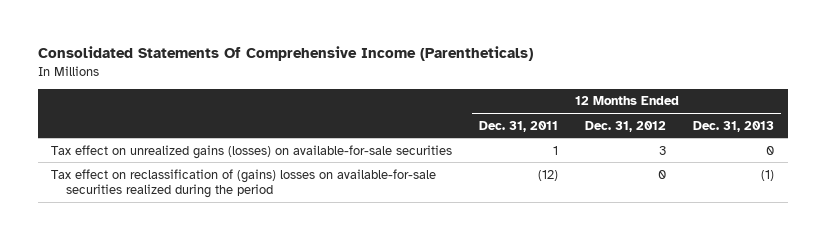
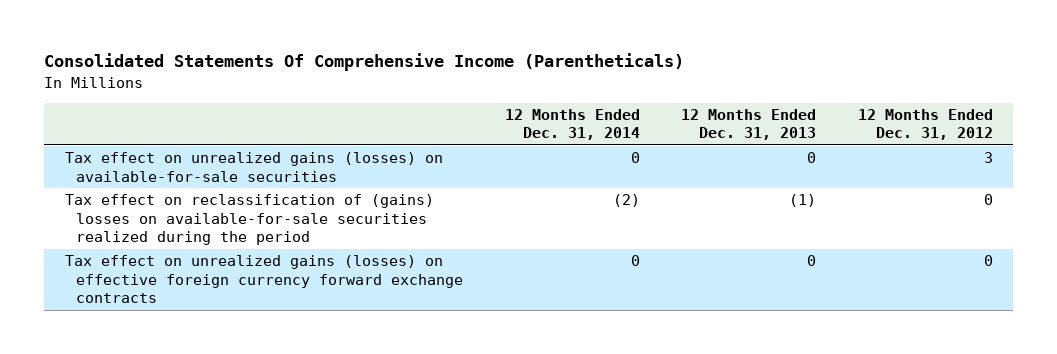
- | 12 Months Ended Dec. 31, 2011 | 12 Months Ended Dec. 31, 2012 | 12 Months Ended Dec. 31, 2013
+ | 12 Months Ended Dec. 31, 2014 | 12 Months Ended Dec. 31, 2013 | 12 Months Ended Dec. 31, 2012
+ Tax effect on unrealized gains (losses) on effective foreign currency forward exchange contracts | 0 | 0 | 0

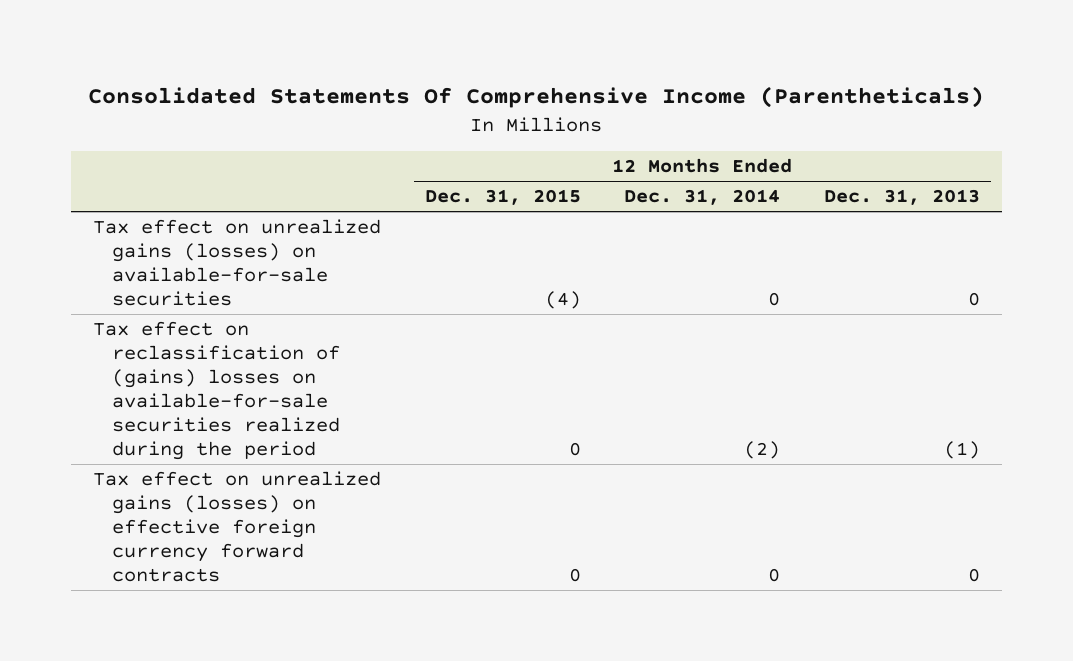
- | 12 Months Ended Dec. 31, 2014 | 12 Months Ended Dec. 31, 2013 | 12 Months Ended Dec. 31, 2012
+ | 12 Months Ended Dec. 31, 2015 | 12 Months Ended Dec. 31, 2014 | 12 Months Ended Dec. 31, 2013
- Tax effect on unrealized gains (losses) on effective foreign currency forward exchange contracts | 0 | 0 | 0
+ Tax effect on unrealized gains (losses) on effective foreign currency forward contracts | 0 | 0 | 0

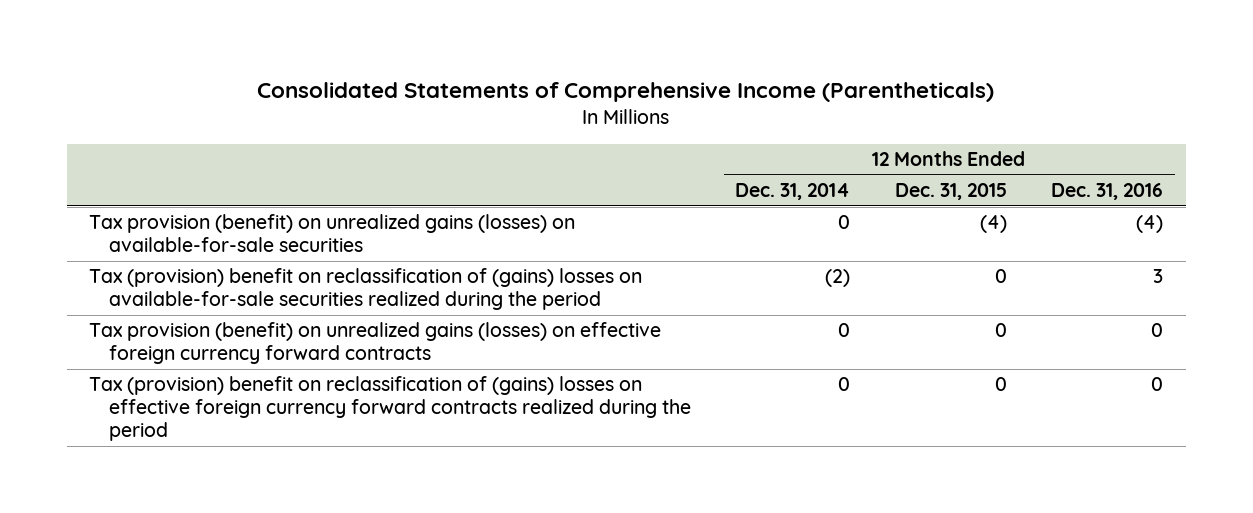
- Consolidated Statements Of Comprehensive Income (Parentheticals)
+ Consolidated Statements of Comprehensive Income (Parentheticals)
- | 12 Months Ended Dec. 31, 2015 | 12 Months Ended Dec. 31, 2014 | 12 Months Ended Dec. 31, 2013
+ | 12 Months Ended Dec. 31, 2014 | 12 Months Ended Dec. 31, 2015 | 12 Months Ended Dec. 31, 2016
- Tax effect on unrealized gains (losses) on available-for-sale securities | (4) | 0 | 0
- Tax effect on reclassification of (gains) losses on available-for-sale securities realized during the period | 0 | (2) | (1)
- Tax effect on unrealized gains (losses) on effective foreign currency forward contracts | 0 | 0 | 0
+ Tax provision (benefit) on unrealized gains (losses) on available-for-sale securities | 0 | (4) | (4)
+ Tax (provision) benefit on reclassification of (gains) losses on available-for-sale securities realized during the period | (2) | 0 | 3
+ Tax provision (benefit) on unrealized gains (losses) on effective foreign currency forward contracts | 0 | 0 | 0
+ Tax (provision) benefit on reclassification of (gains) losses on effective foreign currency forward contracts realized during the period | 0 | 0 | 0

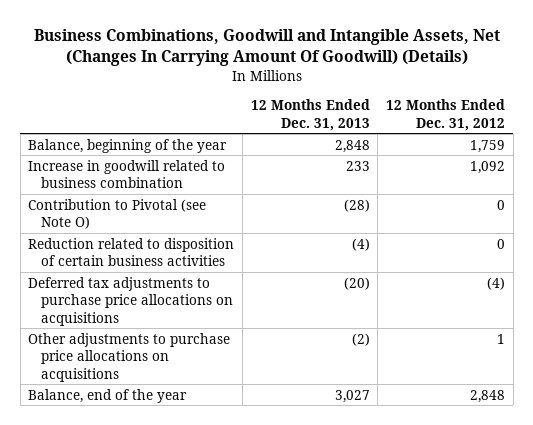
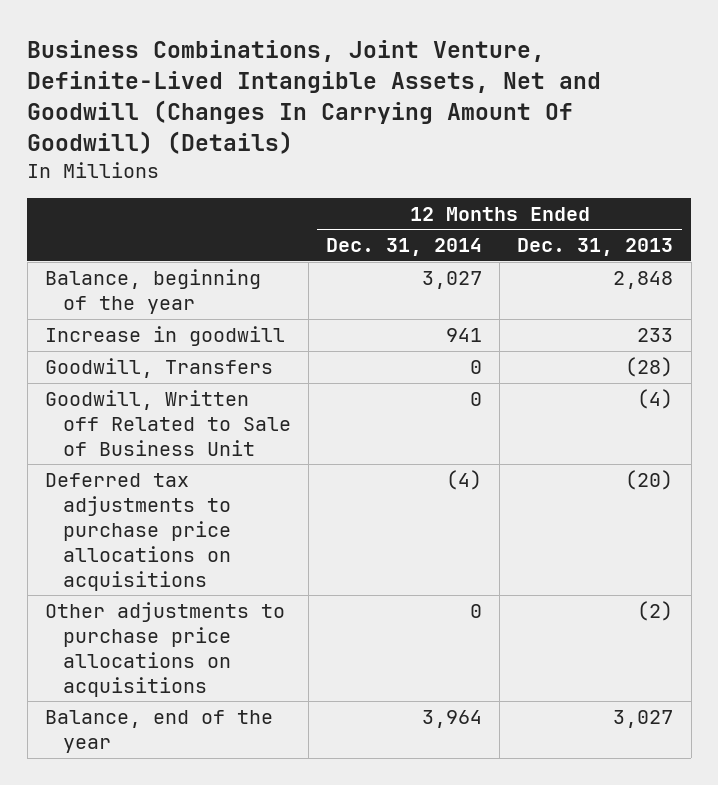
- Business Combinations, Goodwill and Intangible Assets, Net (Changes In Carrying Amount Of Goodwill) (Details)
+ Business Combinations, Joint Venture, Definite-Lived Intangible Assets, Net and Goodwill (Changes In Carrying Amount Of Goodwill) (Details)
- | 12 Months Ended Dec. 31, 2013 | 12 Months Ended Dec. 31, 2012
+ | 12 Months Ended Dec. 31, 2014 | 12 Months Ended Dec. 31, 2013
- Increase in goodwill related to business combination | 233 | 1,092
- Contribution to Pivotal (see Note O) | (28) | 0
- Reduction related to disposition of certain business activities | (4) | 0
+ Increase in goodwill | 941 | 233
+ Goodwill, Transfers | 0 | (28)
+ Goodwill, Written off Related to Sale of Business Unit | 0 | (4)

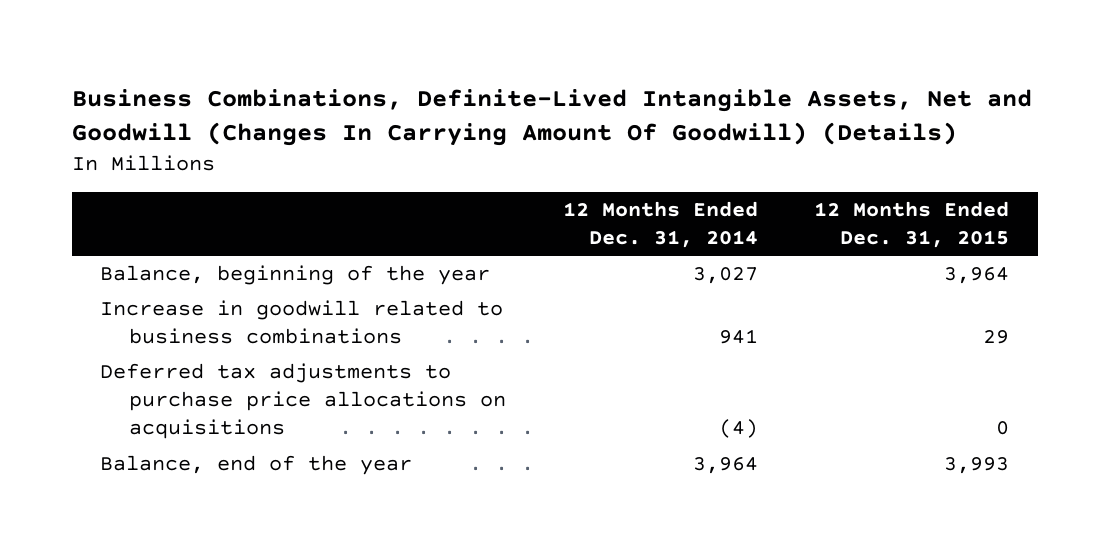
- Business Combinations, Joint Venture, Definite-Lived Intangible Assets, Net and Goodwill (Changes In Carrying Amount Of Goodwill) (Details)
+ Business Combinations, Definite-Lived Intangible Assets, Net and Goodwill (Changes In Carrying Amount Of Goodwill) (Details)
- | 12 Months Ended Dec. 31, 2014 | 12 Months Ended Dec. 31, 2013
+ | 12 Months Ended Dec. 31, 2014 | 12 Months Ended Dec. 31, 2015
- Increase in goodwill | 941 | 233
- Goodwill, Transfers | 0 | (28)
- Goodwill, Written off Related to Sale of Business Unit | 0 | (4)
+ Increase in goodwill related to business combinations | 941 | 29
- Other adjustments to purchase price allocations on acquisitions | 0 | (2)

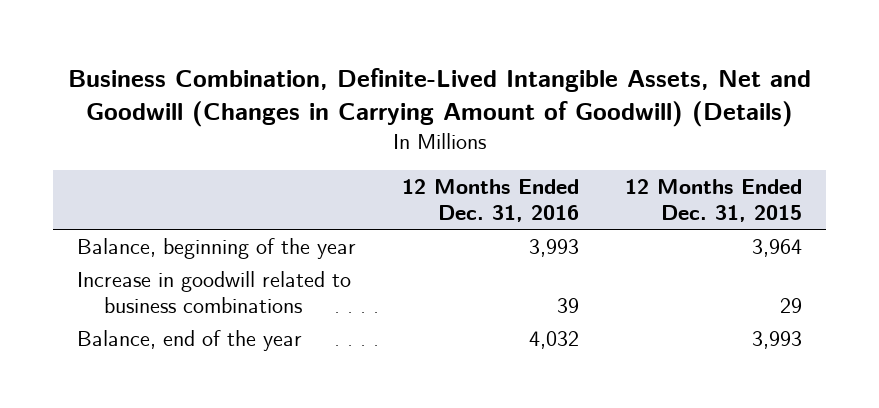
- Business Combinations, Definite-Lived Intangible Assets, Net and Goodwill (Changes In Carrying Amount Of Goodwill) (Details)
+ Business Combination, Definite-Lived Intangible Assets, Net and Goodwill (Changes in Carrying Amount of Goodwill) (Details)
- | 12 Months Ended Dec. 31, 2014 | 12 Months Ended Dec. 31, 2015
+ | 12 Months Ended Dec. 31, 2016 | 12 Months Ended Dec. 31, 2015
- Deferred tax adjustments to purchase price allocations on acquisitions | (4) | 0

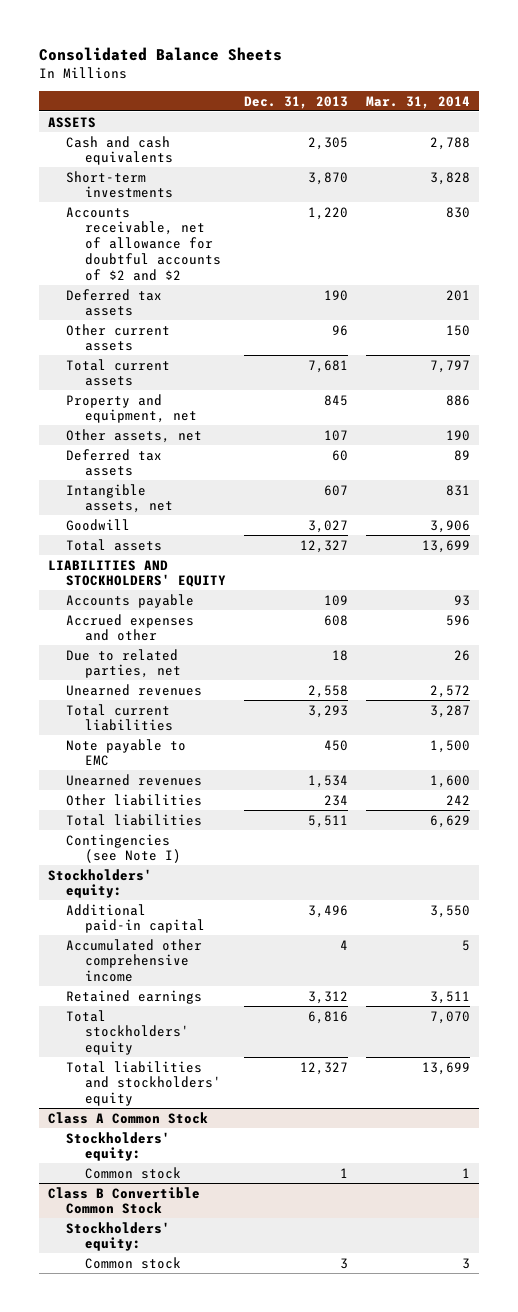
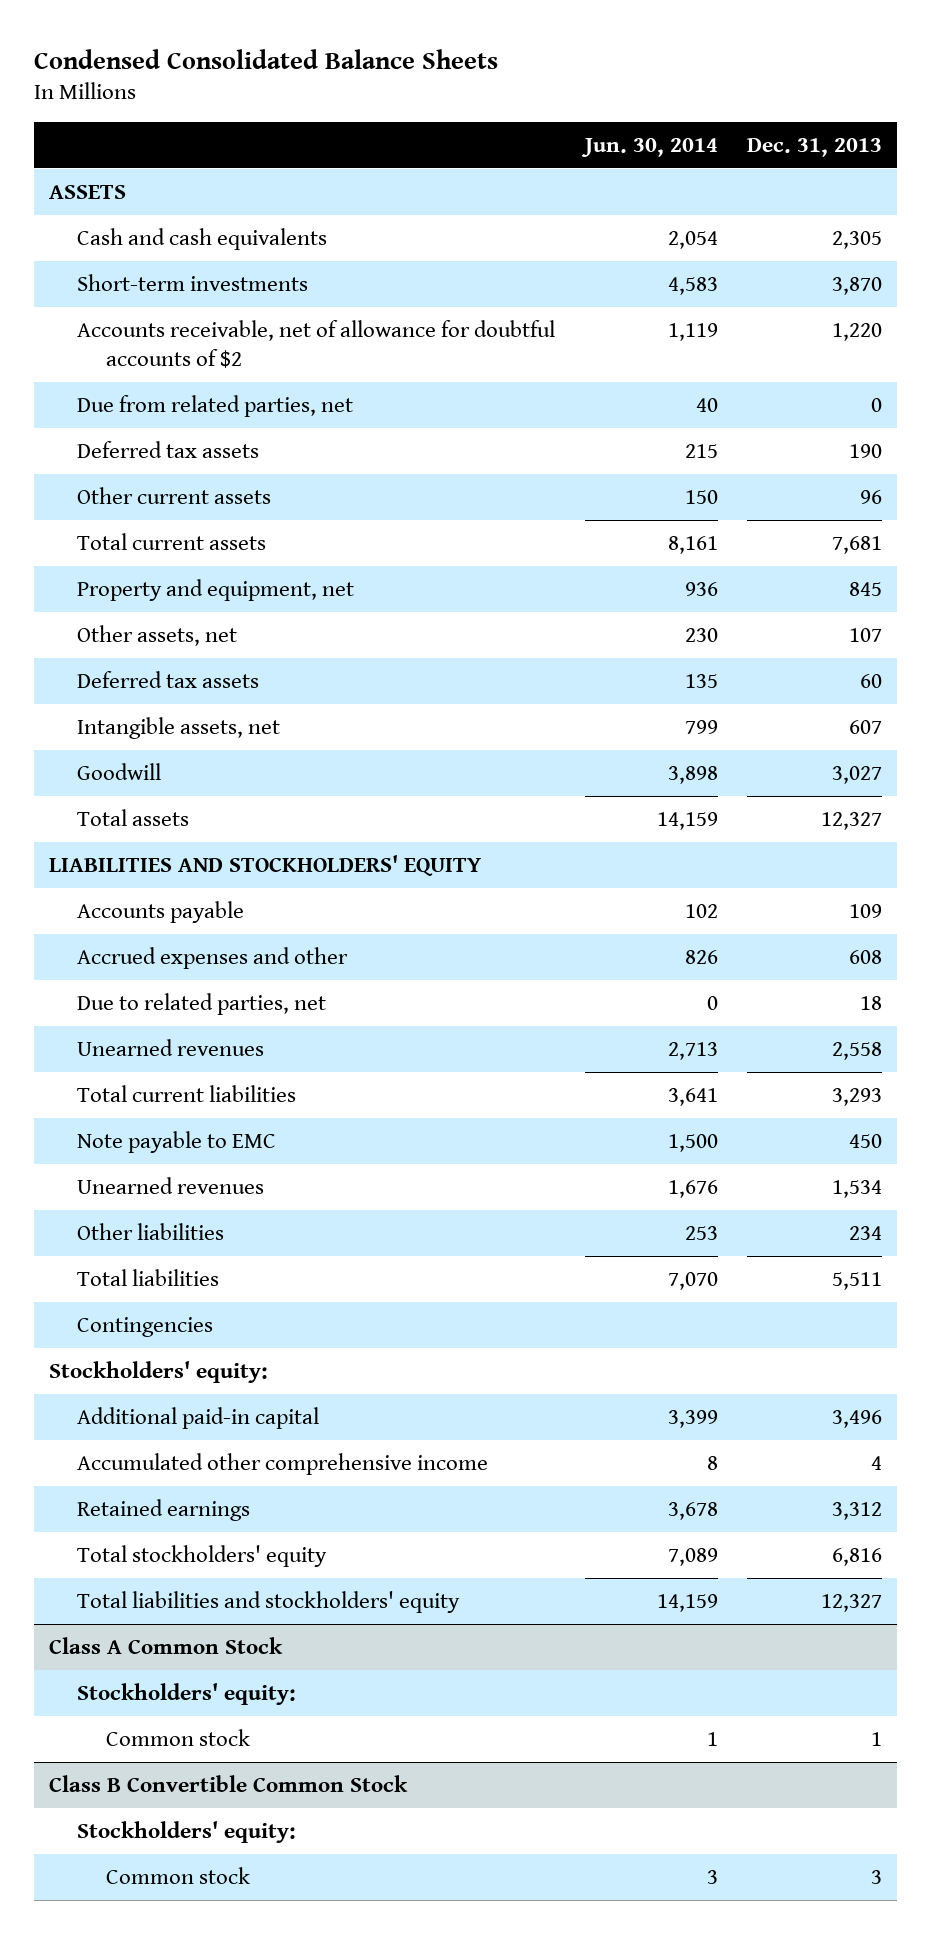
- Consolidated Balance Sheets
+ Condensed Consolidated Balance Sheets
- | Dec. 31, 2013 | Mar. 31, 2014
+ | Jun. 30, 2014 | Dec. 31, 2013
- Accounts receivable, net of allowance for doubtful accounts of $2 and $2 | 1,220 | 830
+ Accounts receivable, net of allowance for doubtful accounts of $2 | 1,119 | 1,220
+ Due from related parties, net | 40 | 0
- Contingencies (see Note I)
+ Contingencies

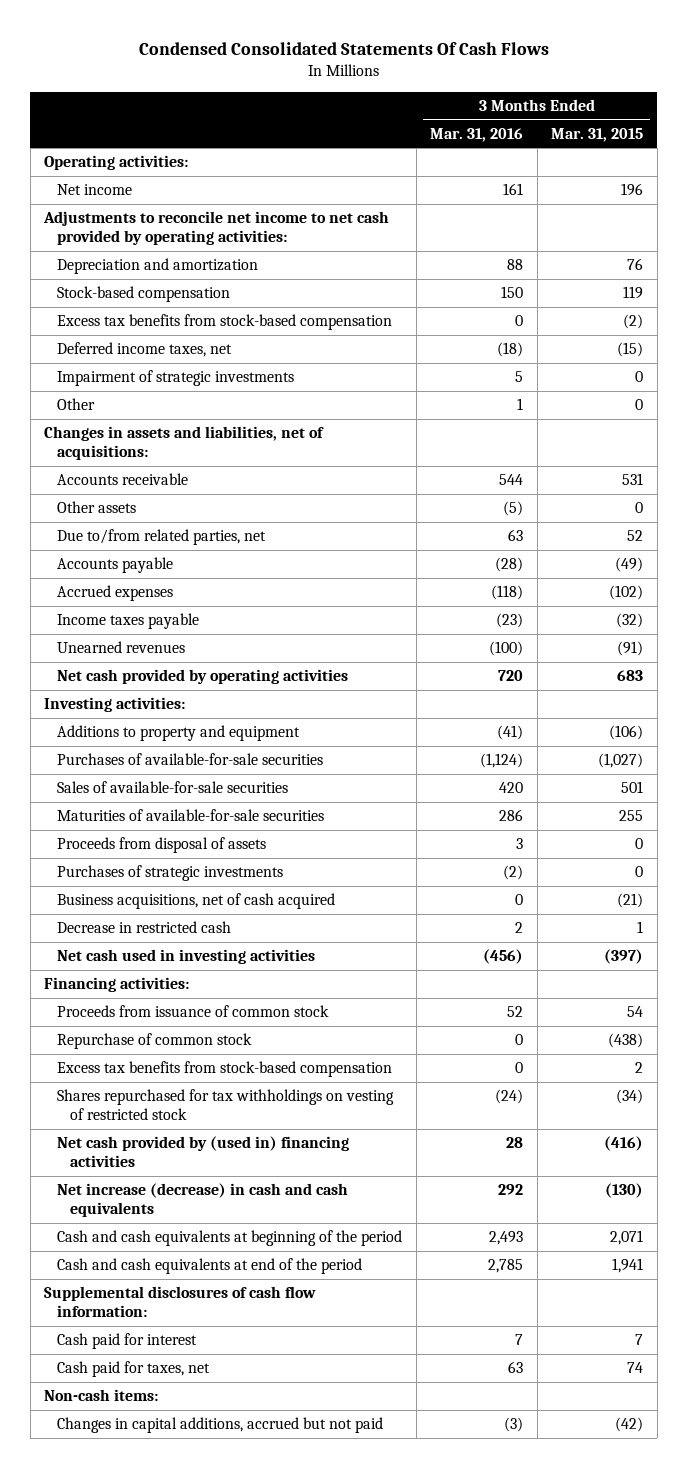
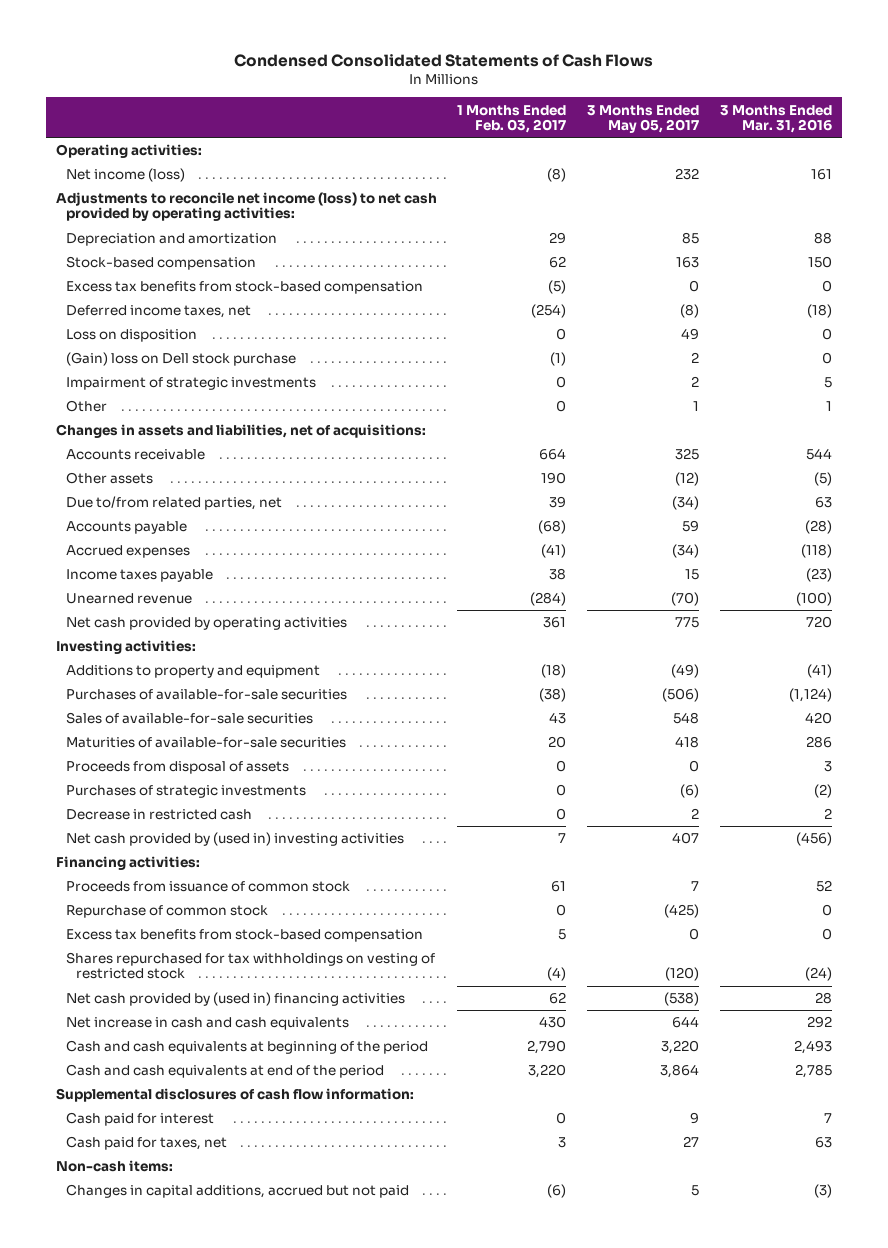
- Condensed Consolidated Statements Of Cash Flows
+ Condensed Consolidated Statements of Cash Flows
- | 3 Months Ended Mar. 31, 2016 | 3 Months Ended Mar. 31, 2015
+ | 1 Months Ended Feb. 03, 2017 | 3 Months Ended May 05, 2017 | 3 Months Ended Mar. 31, 2016
- Net income | 161 | 196
- Adjustments to reconcile net income to net cash provided by operating activities:
+ Net income (loss) | (8) | 232 | 161
+ Adjustments to reconcile net income (loss) to net cash provided by operating activities:
+ Loss on disposition | 0 | 49 | 0
+ (Gain) loss on Dell stock purchase | (1) | 2 | 0
- Unearned revenues | (100) | (91)
+ Unearned revenue | (284) | (70) | (100)
- Business acquisitions, net of cash acquired | 0 | (21)
- Net cash used in investing activities | (456) | (397)
+ Net cash provided by (used in) investing activities | 7 | 407 | (456)
- Net increase (decrease) in cash and cash equivalents | 292 | (130)
+ Net increase in cash and cash equivalents | 430 | 644 | 292

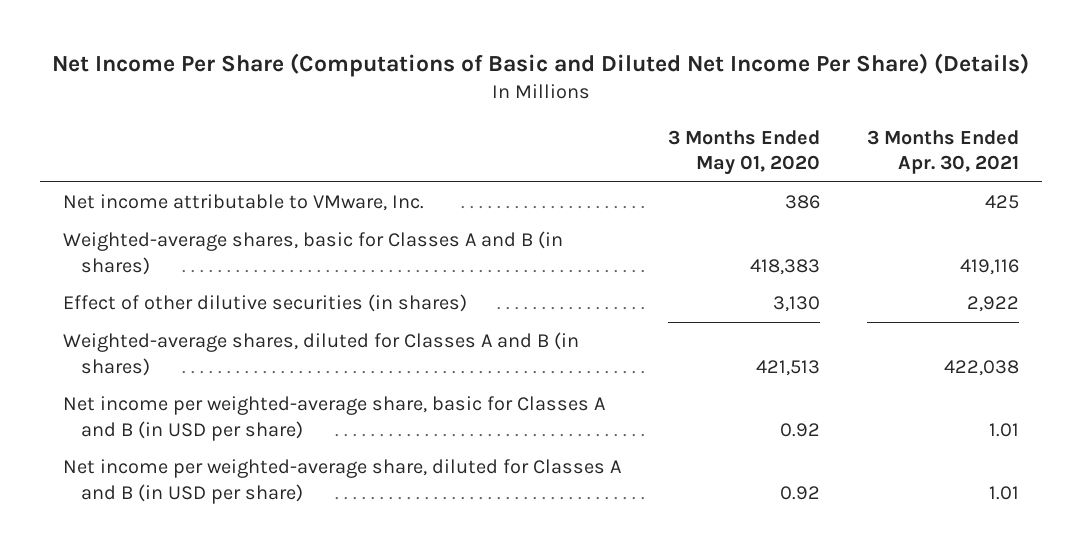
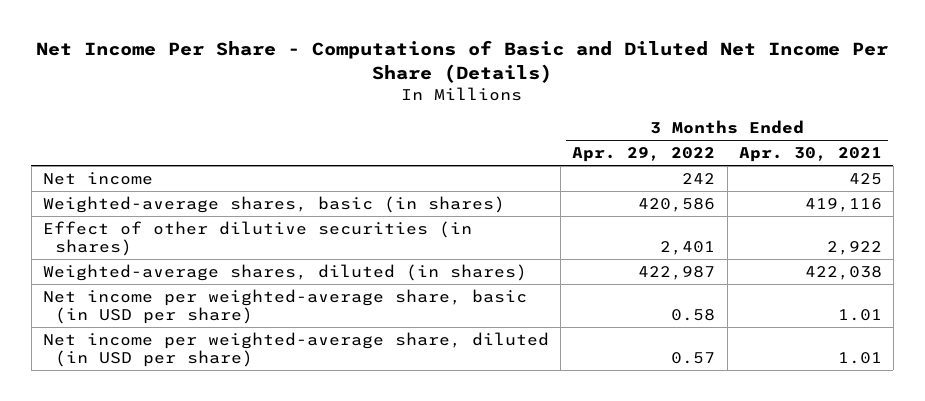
- Net Income Per Share (Computations of Basic and Diluted Net Income Per Share) (Details)
+ Net Income Per Share - Computations of Basic and Diluted Net Income Per Share (Details)
- | 3 Months Ended May 01, 2020 | 3 Months Ended Apr. 30, 2021
+ | 3 Months Ended Apr. 29, 2022 | 3 Months Ended Apr. 30, 2021
- Net income attributable to VMware, Inc. | 386 | 425
- Weighted-average shares, basic for Classes A and B (in shares) | 418,383 | 419,116
+ Net income | 242 | 425
+ Weighted-average shares, basic (in shares) | 420,586 | 419,116
- Weighted-average shares, diluted for Classes A and B (in shares) | 421,513 | 422,038
- Net income per weighted-average share, basic for Classes A and B (in USD per share) | 0.92 | 1.01
- Net income per weighted-average share, diluted for Classes A and B (in USD per share) | 0.92 | 1.01
+ Weighted-average shares, diluted (in shares) | 422,987 | 422,038
+ Net income per weighted-average share, basic (in USD per share) | 0.58 | 1.01
+ Net income per weighted-average share, diluted (in USD per share) | 0.57 | 1.01

